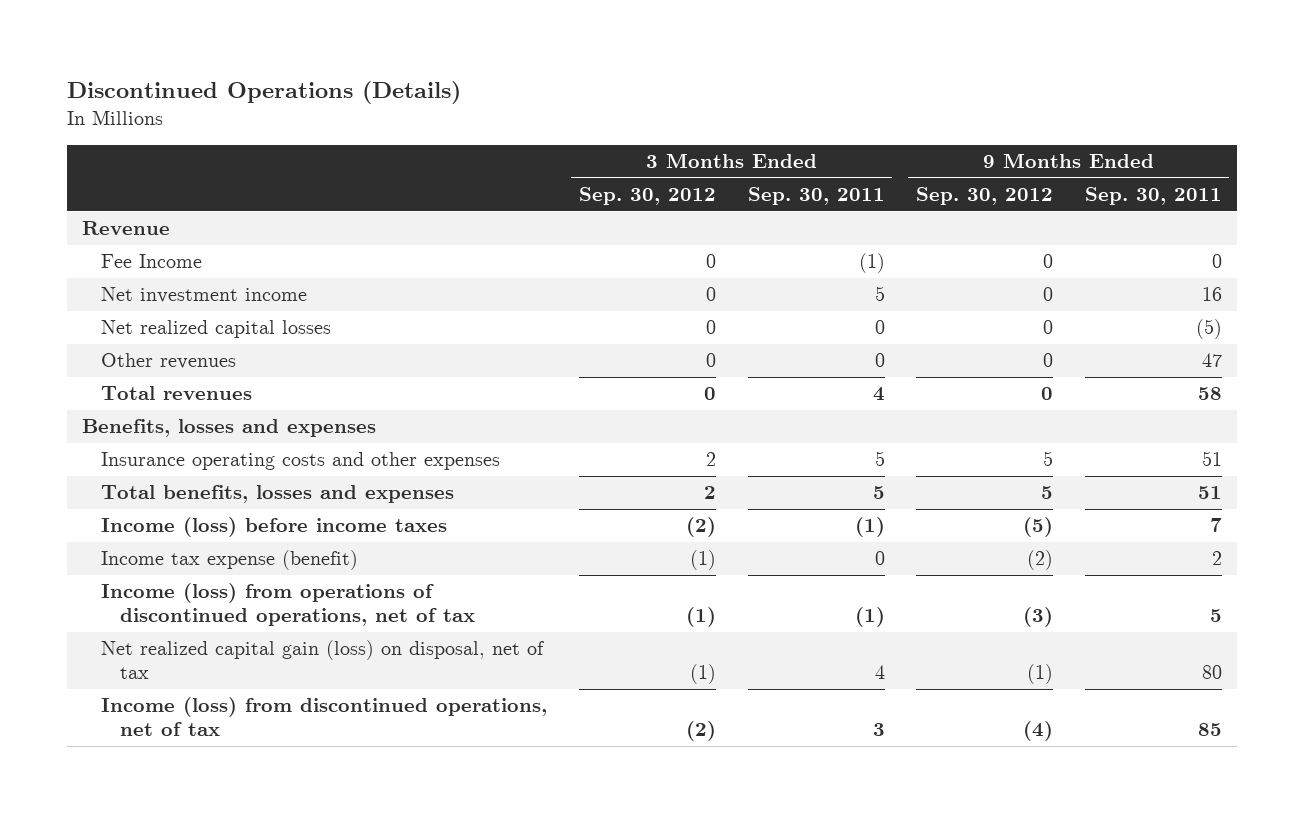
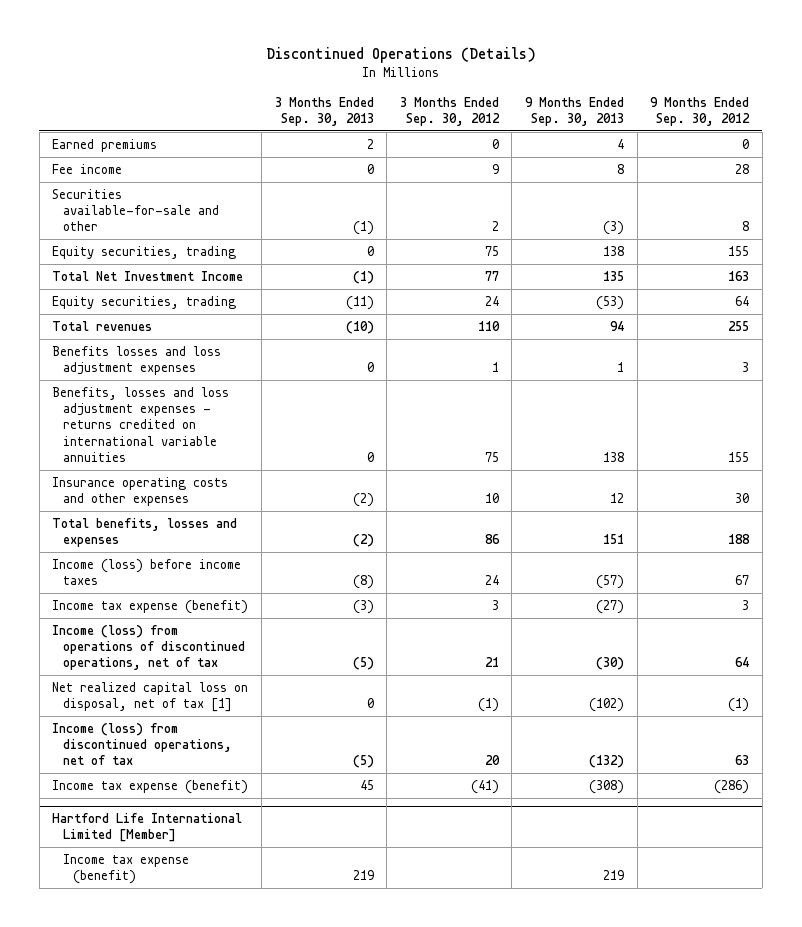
- | 3 Months Ended Sep. 30, 2012 | 3 Months Ended Sep. 30, 2011 | 9 Months Ended Sep. 30, 2012 | 9 Months Ended Sep. 30, 2011
+ | 3 Months Ended Sep. 30, 2013 | 3 Months Ended Sep. 30, 2012 | 9 Months Ended Sep. 30, 2013 | 9 Months Ended Sep. 30, 2012
- Revenue
- Fee Income | 0 | (1) | 0 | 0
- Net investment income | 0 | 5 | 0 | 16
- Net realized capital losses | 0 | 0 | 0 | (5)
- Other revenues | 0 | 0 | 0 | 47
- Total revenues | 0 | 4 | 0 | 58
- Benefits, losses and expenses
- Insurance operating costs and other expenses | 2 | 5 | 5 | 51
- Total benefits, losses and expenses | 2 | 5 | 5 | 51
- Income (loss) before income taxes | (2) | (1) | (5) | 7
- Income tax expense (benefit) | (1) | 0 | (2) | 2
- Income (loss) from operations of discontinued operations, net of tax | (1) | (1) | (3) | 5
- Net realized capital gain (loss) on disposal, net of tax | (1) | 4 | (1) | 80
- Income (loss) from discontinued operations, net of tax | (2) | 3 | (4) | 85
+ Earned premiums | 2 | 0 | 4 | 0
+ Fee income | 0 | 9 | 8 | 28
+ Securities available-for-sale and other | (1) | 2 | (3) | 8
+ Equity securities, trading | 0 | 75 | 138 | 155
+ Total Net Investment Income | (1) | 77 | 135 | 163
+ Equity securities, trading | (11) | 24 | (53) | 64
+ Total revenues | (10) | 110 | 94 | 255
+ Benefits losses and loss adjustment expenses | 0 | 1 | 1 | 3
+ Benefits, losses and loss adjustment expenses - returns credited on international variable annuities | 0 | 75 | 138 | 155
+ Insurance operating costs and other expenses | (2) | 10 | 12 | 30
+ Total benefits, losses and expenses | (2) | 86 | 151 | 188
+ Income (loss) before income taxes | (8) | 24 | (57) | 67
+ Income tax expense (benefit) | (3) | 3 | (27) | 3
+ Income (loss) from operations of discontinued operations, net of tax | (5) | 21 | (30) | 64
+ Net realized capital loss on disposal, net of tax [1] | 0 | (1) | (102) | (1)
+ Income (loss) from discontinued operations, net of tax | (5) | 20 | (132) | 63
+ Income tax expense (benefit) | 45 | (41) | (308) | (286)
+ Hartford Life International Limited [Member]
+ Income tax expense (benefit) | 219 | | 219 |

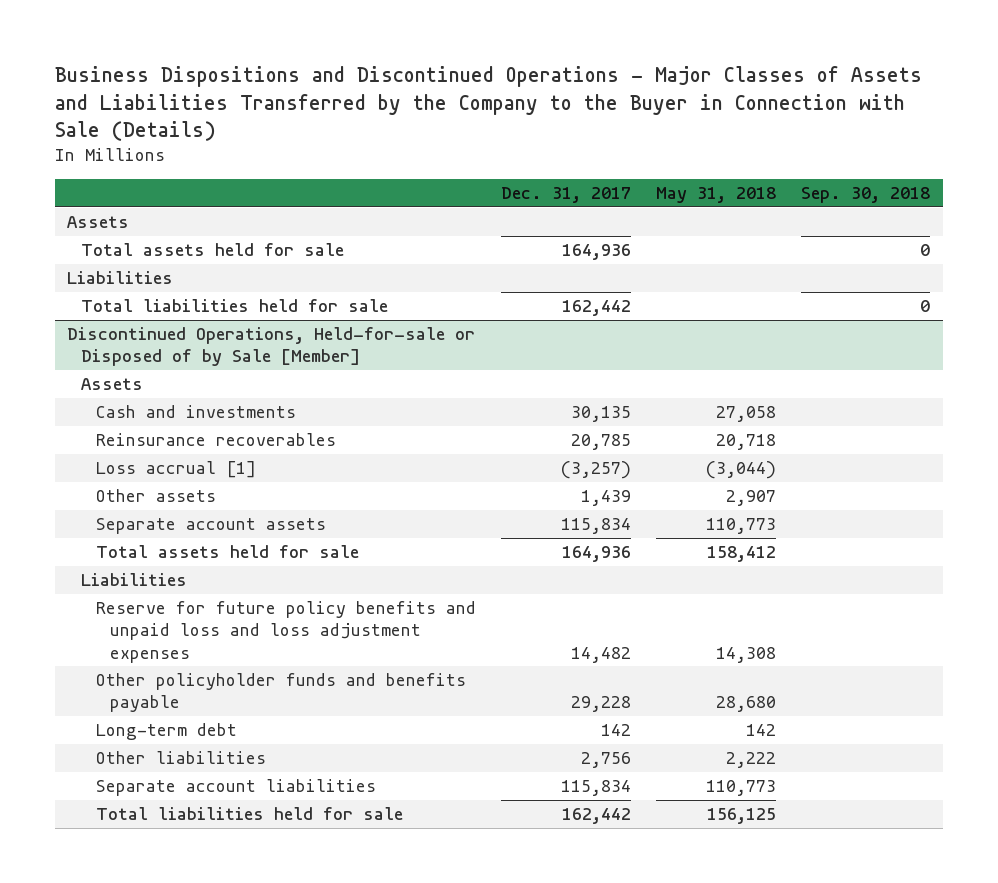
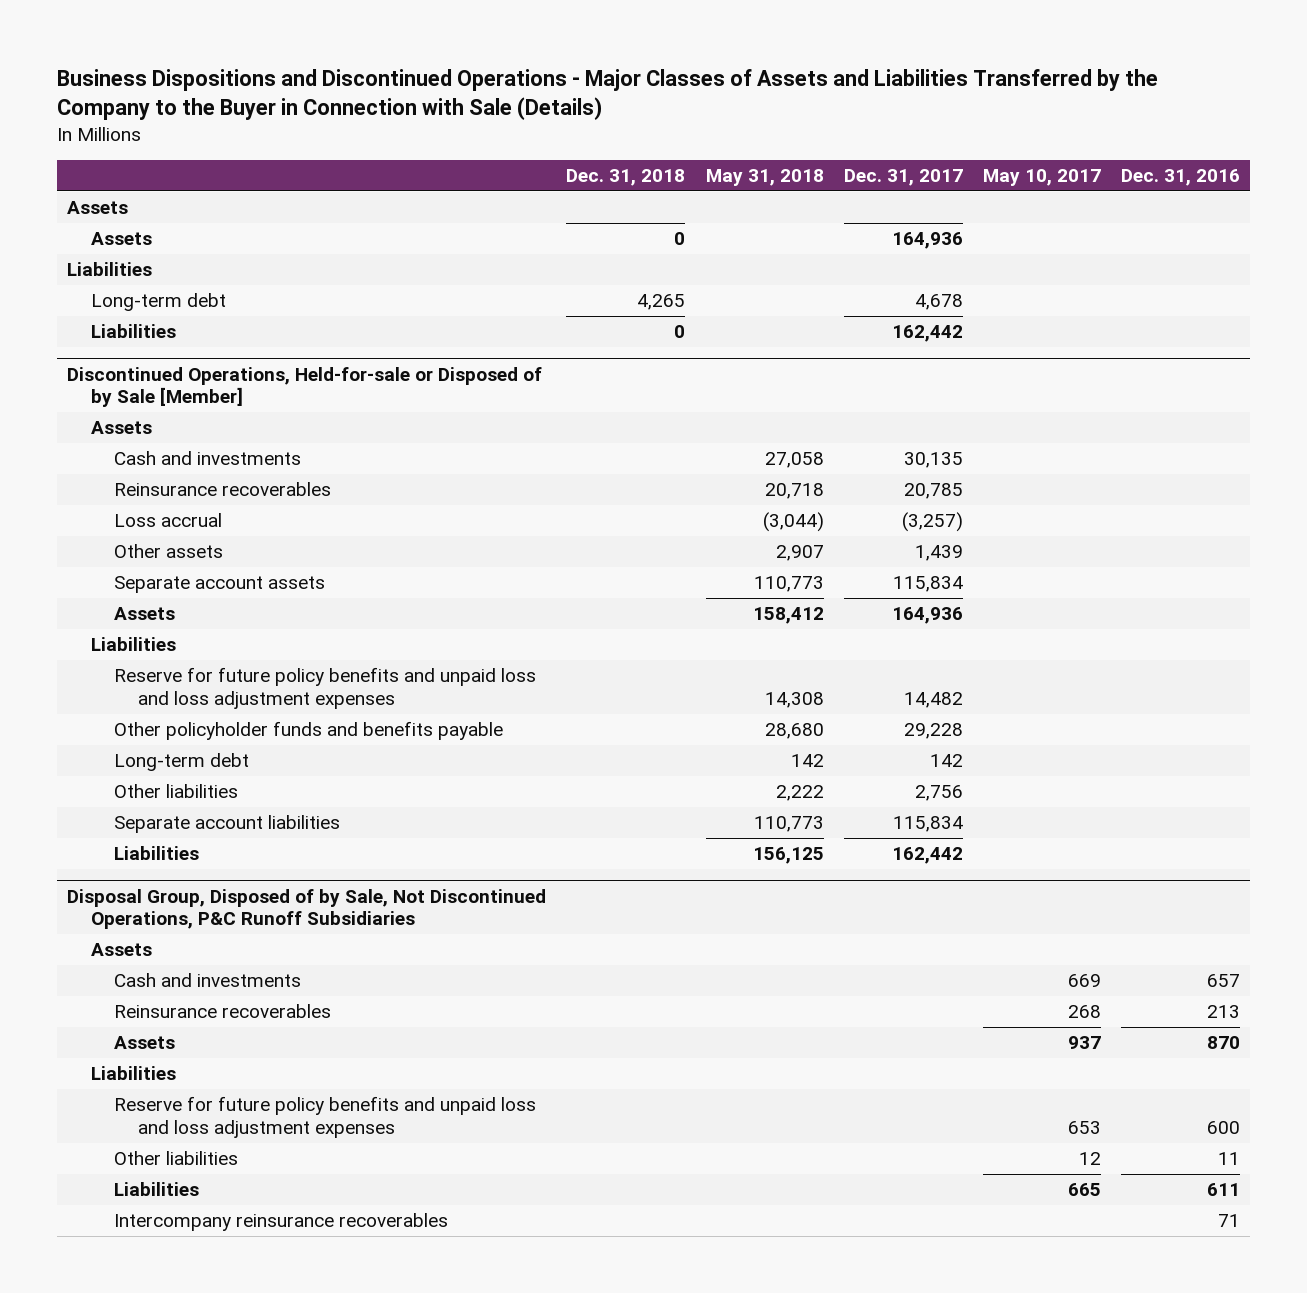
- | Dec. 31, 2017 | May 31, 2018 | Sep. 30, 2018
+ | Dec. 31, 2018 | May 31, 2018 | Dec. 31, 2017 | May 10, 2017 | Dec. 31, 2016
- Total assets held for sale | 164,936 | | 0
+ Assets | 0 | | 164,936 | |
- Total liabilities held for sale | 162,442 | | 0
+ Long-term debt | 4,265 | | 4,678 | |
+ Liabilities | 0 | | 162,442 | |
@ Discontinued Operations, Held-for-sale or Disposed of by Sale [Member]
- Loss accrual [1] | (3,257) | (3,044) |
+ Loss accrual | | (3,044) | (3,257) | |
- Total assets held for sale | 164,936 | 158,412 |
+ Assets | | 158,412 | 164,936 | |
- Total liabilities held for sale | 162,442 | 156,125 |
+ Liabilities | | 156,125 | 162,442 | |
+ Disposal Group, Disposed of by Sale, Not Discontinued Operations, P&C Runoff Subsidiaries
+ Assets
+ Cash and investments | | | | 669 | 657
+ Reinsurance recoverables | | | | 268 | 213
+ Assets | | | | 937 | 870
+ Liabilities
+ Reserve for future policy benefits and unpaid loss and loss adjustment expenses | | | | 653 | 600
+ Other liabilities | | | | 12 | 11
+ Liabilities | | | | 665 | 611
+ Intercompany reinsurance recoverables | | | | | 71

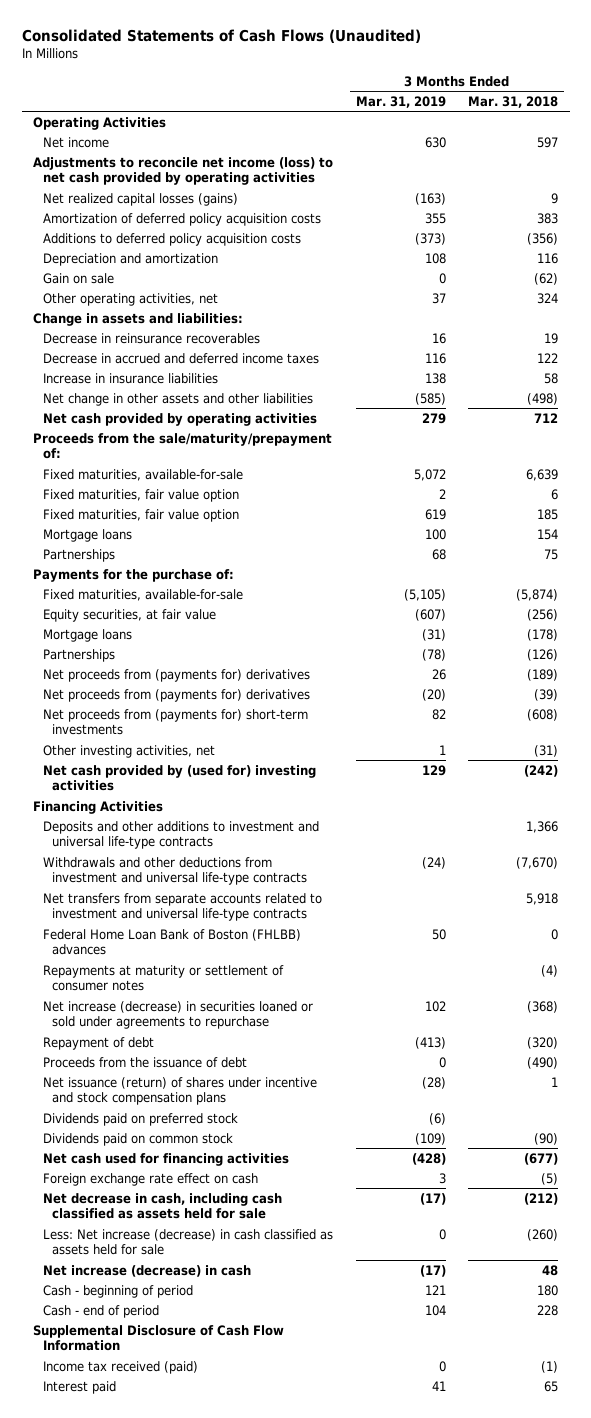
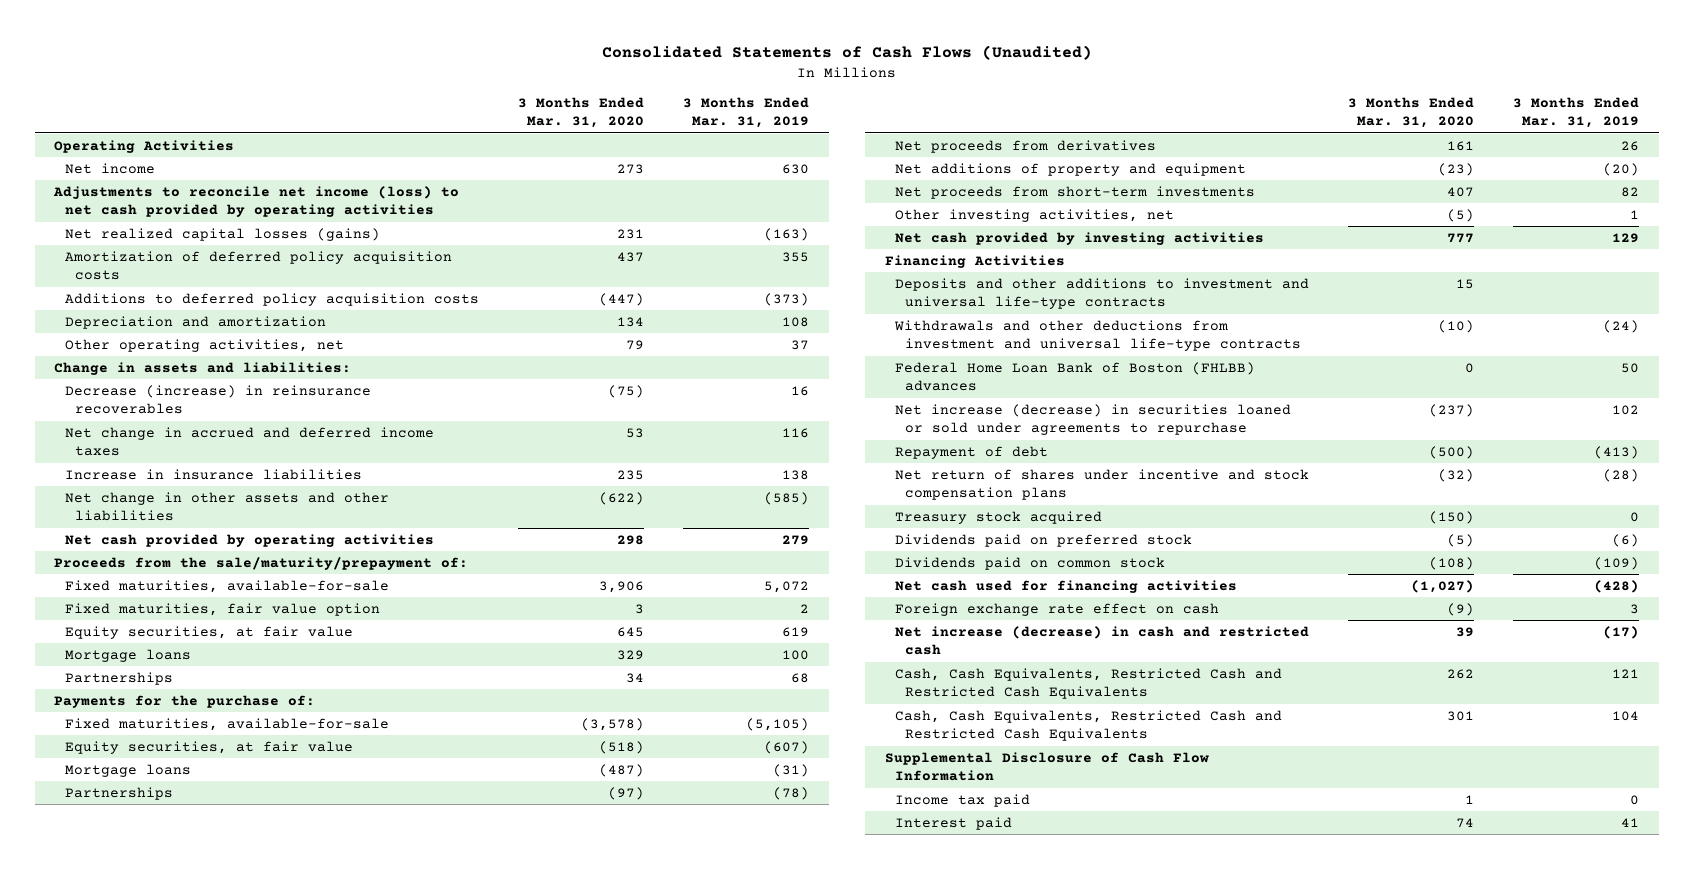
- | 3 Months Ended Mar. 31, 2019 | 3 Months Ended Mar. 31, 2018
+ | 3 Months Ended Mar. 31, 2020 | 3 Months Ended Mar. 31, 2019
- Gain on sale | 0 | (62)
- Decrease in reinsurance recoverables | 16 | 19
- Decrease in accrued and deferred income taxes | 116 | 122
+ Decrease (increase) in reinsurance recoverables | (75) | 16
+ Net change in accrued and deferred income taxes | 53 | 116
- Fixed maturities, fair value option | 619 | 185
+ Equity securities, at fair value | 645 | 619
- Net proceeds from (payments for) derivatives | 26 | (189)
- Net proceeds from (payments for) derivatives | (20) | (39)
- Net proceeds from (payments for) short-term investments | 82 | (608)
+ Net proceeds from derivatives | 161 | 26
+ Net additions of property and equipment | (23) | (20)
+ Net proceeds from short-term investments | 407 | 82
- Net cash provided by (used for) investing activities | 129 | (242)
+ Net cash provided by investing activities | 777 | 129
- Net transfers from separate accounts related to investment and universal life-type contracts | | 5,918
- Repayments at maturity or settlement of consumer notes | | (4)
- Proceeds from the issuance of debt | 0 | (490)
- Net issuance (return) of shares under incentive and stock compensation plans | (28) | 1
+ Net return of shares under incentive and stock compensation plans | (32) | (28)
+ Treasury stock acquired | (150) | 0
- Net decrease in cash, including cash classified as assets held for sale | (17) | (212)
- Less: Net increase (decrease) in cash classified as assets held for sale | 0 | (260)
- Net increase (decrease) in cash | (17) | 48
- Cash - beginning of period | 121 | 180
- Cash - end of period | 104 | 228
+ Net increase (decrease) in cash and restricted cash | 39 | (17)
+ Cash, Cash Equivalents, Restricted Cash and Restricted Cash Equivalents | 262 | 121
+ Cash, Cash Equivalents, Restricted Cash and Restricted Cash Equivalents | 301 | 104
- Income tax received (paid) | 0 | (1)
+ Income tax paid | 1 | 0

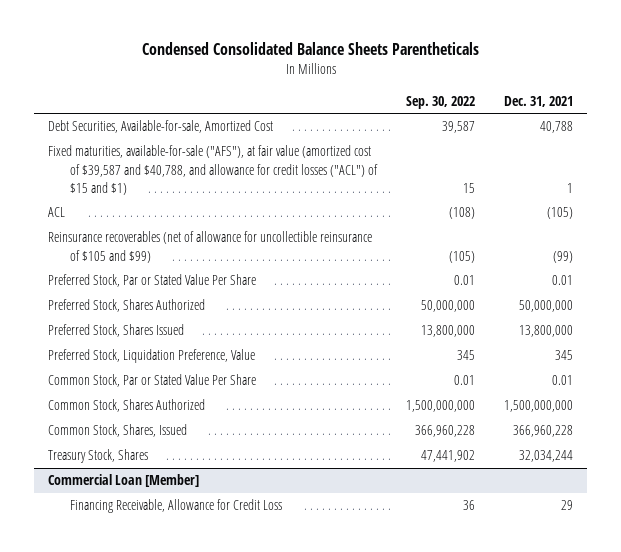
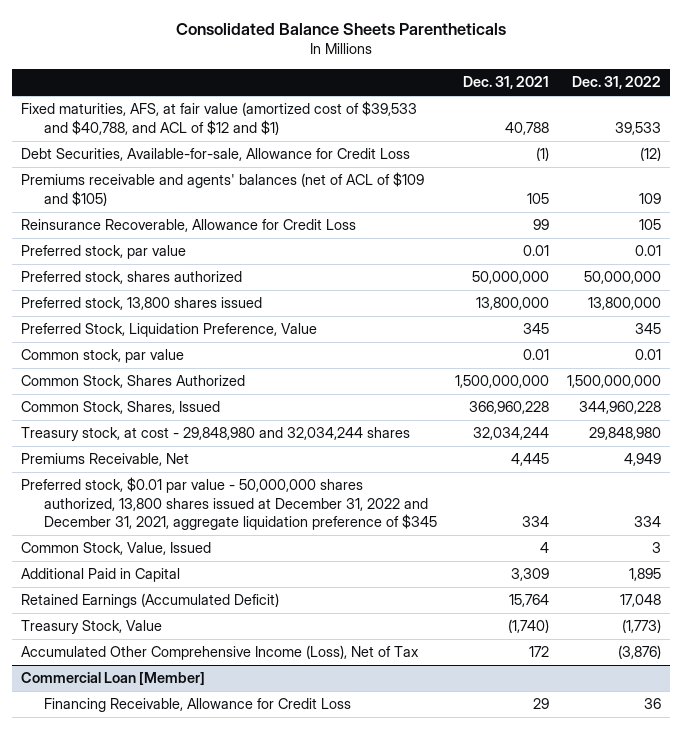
- Condensed Consolidated Balance Sheets Parentheticals
+ Consolidated Balance Sheets Parentheticals
- | Sep. 30, 2022 | Dec. 31, 2021
+ | Dec. 31, 2021 | Dec. 31, 2022
- Debt Securities, Available-for-sale, Amortized Cost | 39,587 | 40,788
- Fixed maturities, available-for-sale ("AFS"), at fair value (amortized cost of $39,587 and $40,788, and allowance for credit losses ("ACL") of $15 and $1) | 15 | 1
- ACL | (108) | (105)
- Reinsurance recoverables (net of allowance for uncollectible reinsurance of $105 and $99) | (105) | (99)
- Preferred Stock, Par or Stated Value Per Share | 0.01 | 0.01
- Preferred Stock, Shares Authorized | 50,000,000 | 50,000,000
- Preferred Stock, Shares Issued | 13,800,000 | 13,800,000
+ Fixed maturities, AFS, at fair value (amortized cost of $39,533 and $40,788, and ACL of $12 and $1) | 40,788 | 39,533
+ Debt Securities, Available-for-sale, Allowance for Credit Loss | (1) | (12)
+ Premiums receivable and agents' balances (net of ACL of $109 and $105) | 105 | 109
+ Reinsurance Recoverable, Allowance for Credit Loss | 99 | 105
+ Preferred stock, par value | 0.01 | 0.01
+ Preferred stock, shares authorized | 50,000,000 | 50,000,000
+ Preferred stock, 13,800 shares issued | 13,800,000 | 13,800,000
- Common Stock, Par or Stated Value Per Share | 0.01 | 0.01
+ Common stock, par value | 0.01 | 0.01
- Treasury Stock, Shares | 47,441,902 | 32,034,244
+ Treasury stock, at cost - 29,848,980 and 32,034,244 shares | 32,034,244 | 29,848,980
+ Premiums Receivable, Net | 4,445 | 4,949
+ Preferred stock, $0.01 par value - 50,000,000 shares authorized, 13,800 shares issued at December 31, 2022 and December 31, 2021, aggregate liquidation preference of $345 | 334 | 334
+ Common Stock, Value, Issued | 4 | 3
+ Additional Paid in Capital | 3,309 | 1,895
+ Retained Earnings (Accumulated Deficit) | 15,764 | 17,048
+ Treasury Stock, Value | (1,740) | (1,773)
+ Accumulated Other Comprehensive Income (Loss), Net of Tax | 172 | (3,876)

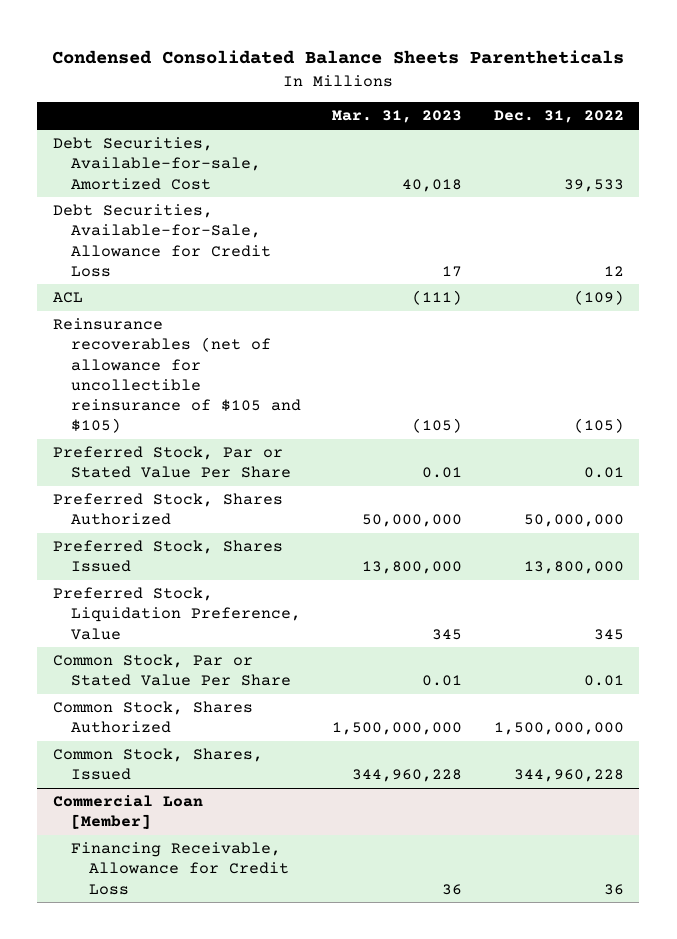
- Consolidated Balance Sheets Parentheticals
+ Condensed Consolidated Balance Sheets Parentheticals
- | Dec. 31, 2021 | Dec. 31, 2022
+ | Mar. 31, 2023 | Dec. 31, 2022
- Fixed maturities, AFS, at fair value (amortized cost of $39,533 and $40,788, and ACL of $12 and $1) | 40,788 | 39,533
- Debt Securities, Available-for-sale, Allowance for Credit Loss | (1) | (12)
- Premiums receivable and agents' balances (net of ACL of $109 and $105) | 105 | 109
- Reinsurance Recoverable, Allowance for Credit Loss | 99 | 105
- Preferred stock, par value | 0.01 | 0.01
- Preferred stock, shares authorized | 50,000,000 | 50,000,000
- Preferred stock, 13,800 shares issued | 13,800,000 | 13,800,000
+ Debt Securities, Available-for-sale, Amortized Cost | 40,018 | 39,533
+ Debt Securities, Available-for-Sale, Allowance for Credit Loss | 17 | 12
+ ACL | (111) | (109)
+ Reinsurance recoverables (net of allowance for uncollectible reinsurance of $105 and $105) | (105) | (105)
+ Preferred Stock, Par or Stated Value Per Share | 0.01 | 0.01
+ Preferred Stock, Shares Authorized | 50,000,000 | 50,000,000
+ Preferred Stock, Shares Issued | 13,800,000 | 13,800,000
- Common stock, par value | 0.01 | 0.01
+ Common Stock, Par or Stated Value Per Share | 0.01 | 0.01
- Treasury stock, at cost - 29,848,980 and 32,034,244 shares | 32,034,244 | 29,848,980
- Premiums Receivable, Net | 4,445 | 4,949
- Preferred stock, $0.01 par value - 50,000,000 shares authorized, 13,800 shares issued at December 31, 2022 and December 31, 2021, aggregate liquidation preference of $345 | 334 | 334
- Common Stock, Value, Issued | 4 | 3
- Additional Paid in Capital | 3,309 | 1,895
- Retained Earnings (Accumulated Deficit) | 15,764 | 17,048
- Treasury Stock, Value | (1,740) | (1,773)
- Accumulated Other Comprehensive Income (Loss), Net of Tax | 172 | (3,876)

